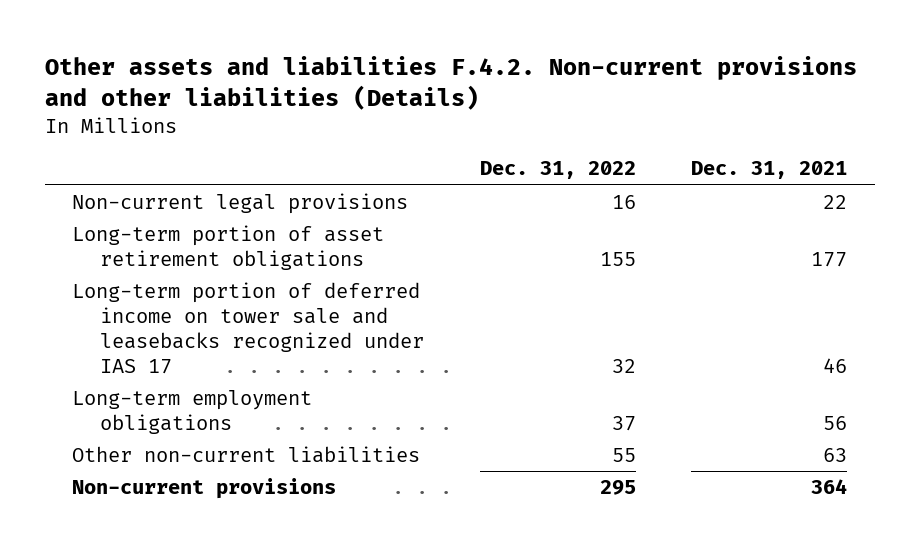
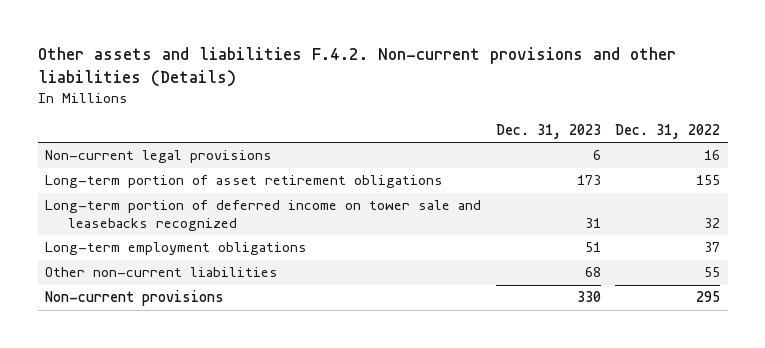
- | Dec. 31, 2022 | Dec. 31, 2021
+ | Dec. 31, 2023 | Dec. 31, 2022
- Long-term portion of deferred income on tower sale and leasebacks recognized under IAS 17 | 32 | 46
+ Long-term portion of deferred income on tower sale and leasebacks recognized | 31 | 32

